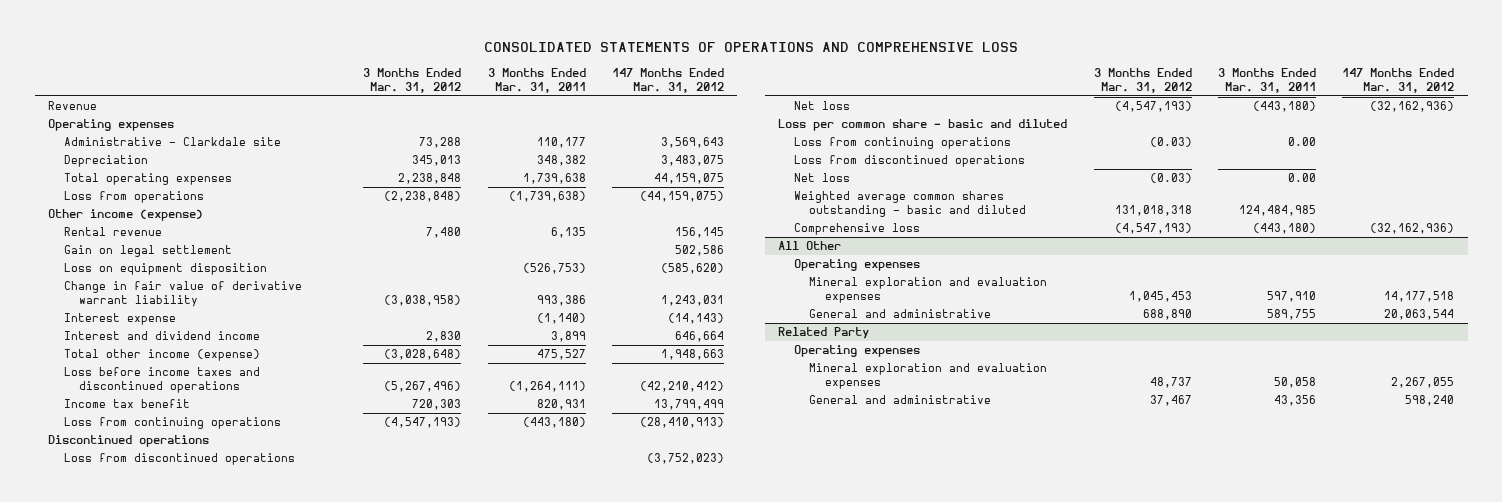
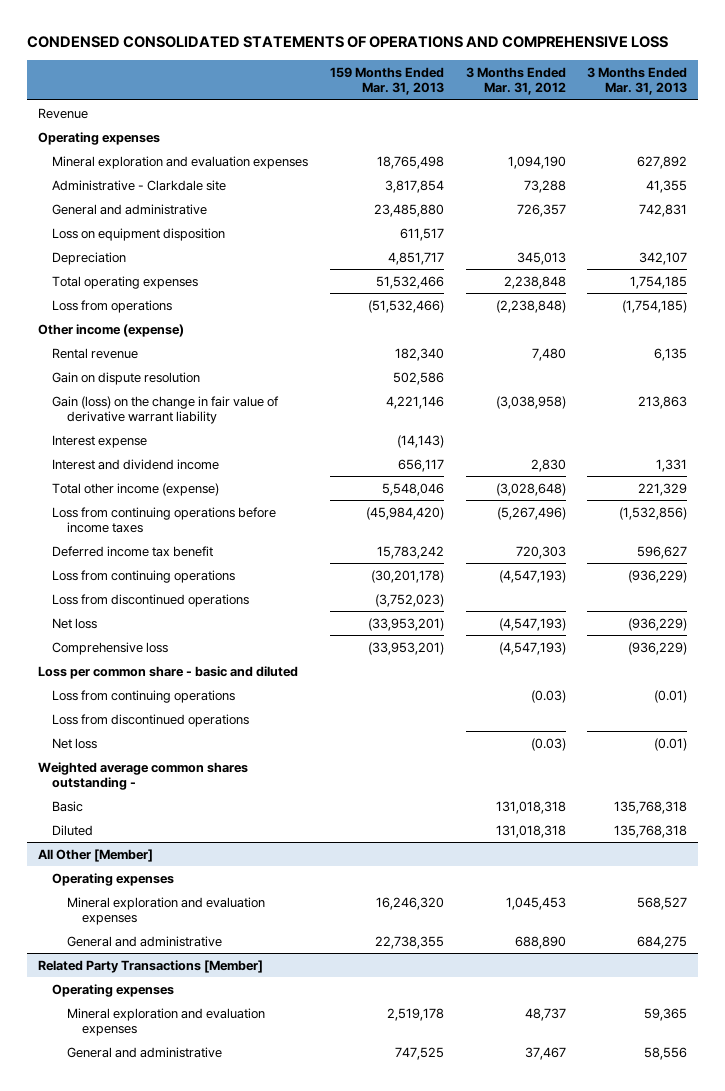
- CONSOLIDATED STATEMENTS OF OPERATIONS AND COMPREHENSIVE LOSS
+ CONDENSED CONSOLIDATED STATEMENTS OF OPERATIONS AND COMPREHENSIVE LOSS
- | 3 Months Ended Mar. 31, 2012 | 3 Months Ended Mar. 31, 2011 | 147 Months Ended Mar. 31, 2012
+ | 159 Months Ended Mar. 31, 2013 | 3 Months Ended Mar. 31, 2012 | 3 Months Ended Mar. 31, 2013
+ Mineral exploration and evaluation expenses | 18,765,498 | 1,094,190 | 627,892
+ General and administrative | 23,485,880 | 726,357 | 742,831
moved up: Loss on equipment disposition | 611,517 | |
- Gain on legal settlement | | | 502,586
- Change in fair value of derivative warrant liability | (3,038,958) | 993,386 | 1,243,031
+ Gain on dispute resolution | 502,586 | |
+ Gain (loss) on the change in fair value of derivative warrant liability | 4,221,146 | (3,038,958) | 213,863
- Loss before income taxes and discontinued operations | (5,267,496) | (1,264,111) | (42,210,412)
- Income tax benefit | 720,303 | 820,931 | 13,799,499
+ Loss from continuing operations before income taxes | (45,984,420) | (5,267,496) | (1,532,856)
+ Deferred income tax benefit | 15,783,242 | 720,303 | 596,627
- Discontinued operations
moved up: Comprehensive loss | (33,953,201) | (4,547,193) | (936,229)
- Weighted average common shares outstanding - basic and diluted | 131,018,318 | 124,484,985 |
- All Other
+ Weighted average common shares outstanding -
+ Basic | | 131,018,318 | 135,768,318
+ Diluted | | 131,018,318 | 135,768,318
+ All Other [Member]
- Related Party
+ Related Party Transactions [Member]

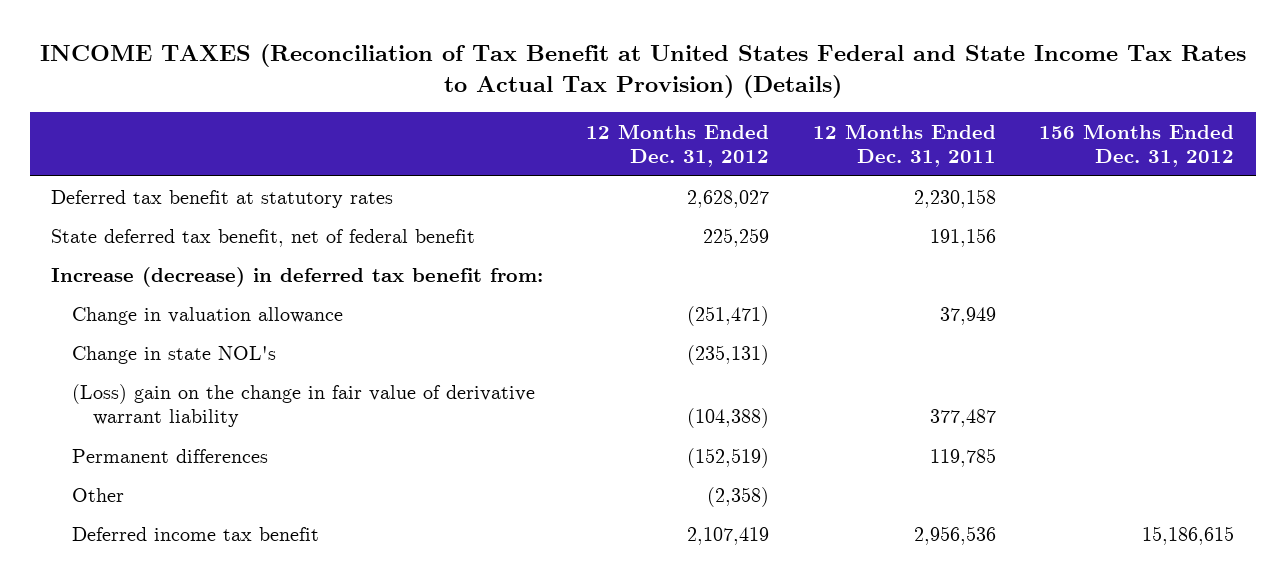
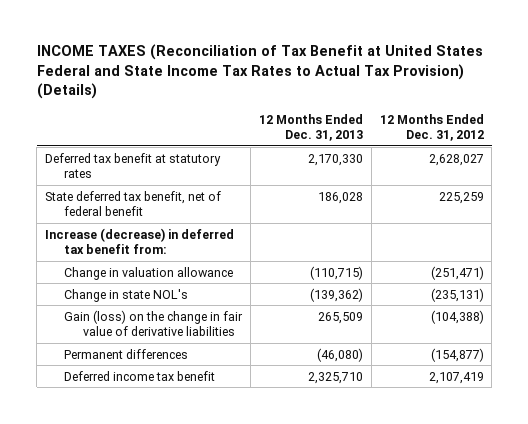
- | 12 Months Ended Dec. 31, 2012 | 12 Months Ended Dec. 31, 2011 | 156 Months Ended Dec. 31, 2012
+ | 12 Months Ended Dec. 31, 2013 | 12 Months Ended Dec. 31, 2012
- (Loss) gain on the change in fair value of derivative warrant liability | (104,388) | 377,487 |
- Permanent differences | (152,519) | 119,785 |
- Other | (2,358) | |
+ Gain (loss) on the change in fair value of derivative liabilities | 265,509 | (104,388)
+ Permanent differences | (46,080) | (154,877)

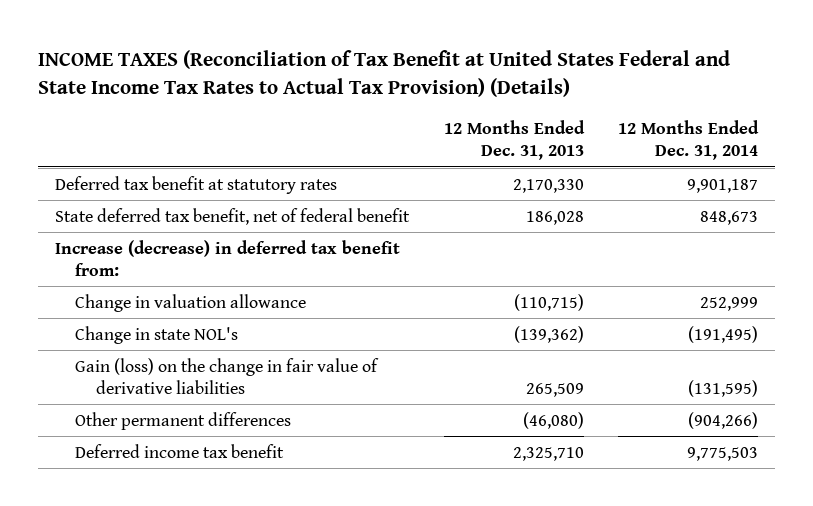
- | 12 Months Ended Dec. 31, 2013 | 12 Months Ended Dec. 31, 2012
+ | 12 Months Ended Dec. 31, 2013 | 12 Months Ended Dec. 31, 2014
- Permanent differences | (46,080) | (154,877)
+ Other permanent differences | (46,080) | (904,266)

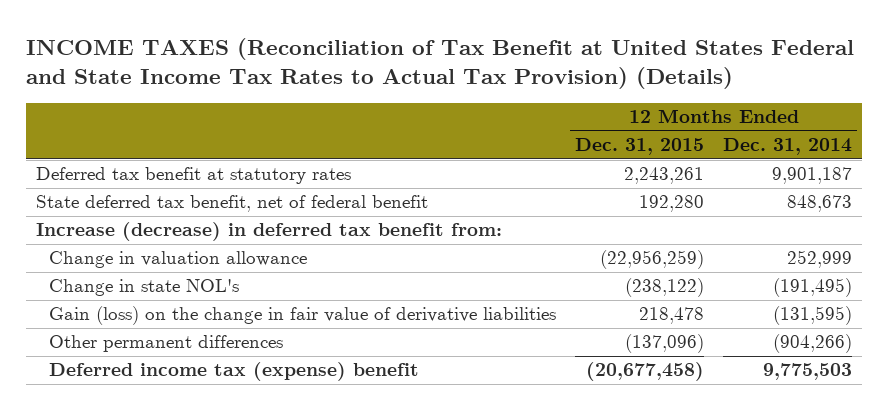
- | 12 Months Ended Dec. 31, 2013 | 12 Months Ended Dec. 31, 2014
+ | 12 Months Ended Dec. 31, 2015 | 12 Months Ended Dec. 31, 2014
- Deferred income tax benefit | 2,325,710 | 9,775,503
+ Deferred income tax (expense) benefit | (20,677,458) | 9,775,503

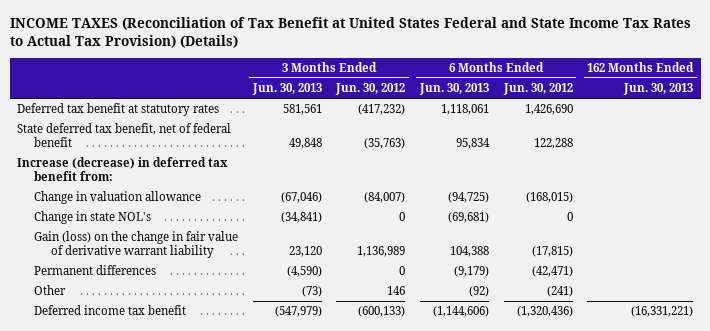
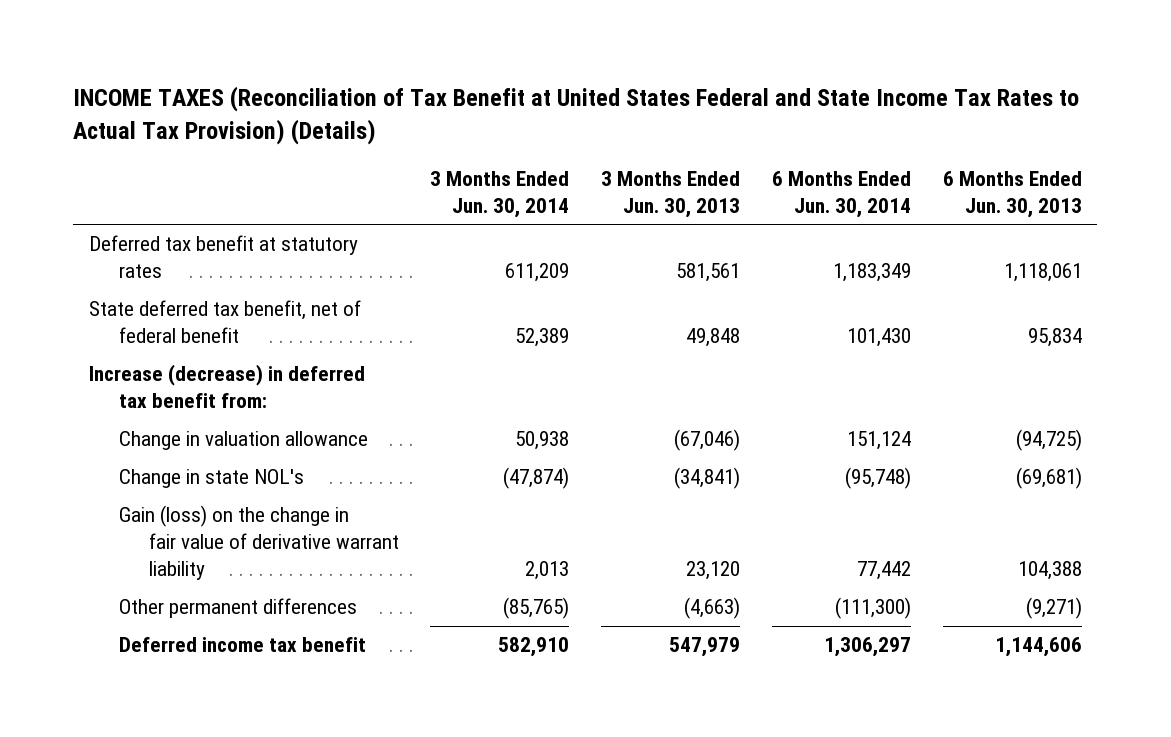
- | 3 Months Ended Jun. 30, 2013 | 3 Months Ended Jun. 30, 2012 | 6 Months Ended Jun. 30, 2013 | 6 Months Ended Jun. 30, 2012 | 162 Months Ended Jun. 30, 2013
+ | 3 Months Ended Jun. 30, 2014 | 3 Months Ended Jun. 30, 2013 | 6 Months Ended Jun. 30, 2014 | 6 Months Ended Jun. 30, 2013
- Permanent differences | (4,590) | 0 | (9,179) | (42,471) |
- Other | (73) | 146 | (92) | (241) |
- Deferred income tax benefit | (547,979) | (600,133) | (1,144,606) | (1,320,436) | (16,331,221)
+ Other permanent differences | (85,765) | (4,663) | (111,300) | (9,271)
+ Deferred income tax benefit | 582,910 | 547,979 | 1,306,297 | 1,144,606

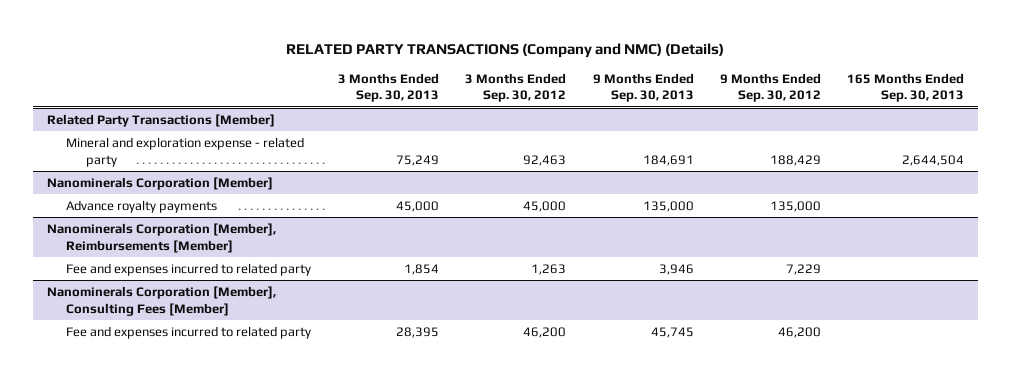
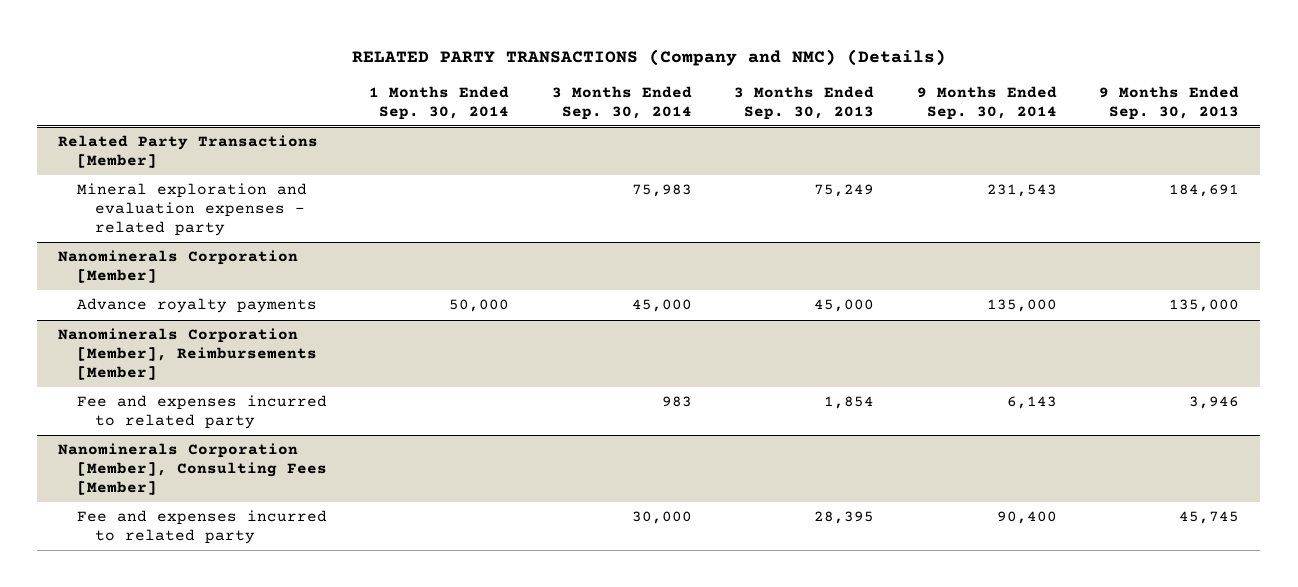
- | 3 Months Ended Sep. 30, 2013 | 3 Months Ended Sep. 30, 2012 | 9 Months Ended Sep. 30, 2013 | 9 Months Ended Sep. 30, 2012 | 165 Months Ended Sep. 30, 2013
+ | 1 Months Ended Sep. 30, 2014 | 3 Months Ended Sep. 30, 2014 | 3 Months Ended Sep. 30, 2013 | 9 Months Ended Sep. 30, 2014 | 9 Months Ended Sep. 30, 2013
@ Related Party Transactions [Member]
- Mineral and exploration expense - related party | 75,249 | 92,463 | 184,691 | 188,429 | 2,644,504
+ Mineral exploration and evaluation expenses - related party | | 75,983 | 75,249 | 231,543 | 184,691

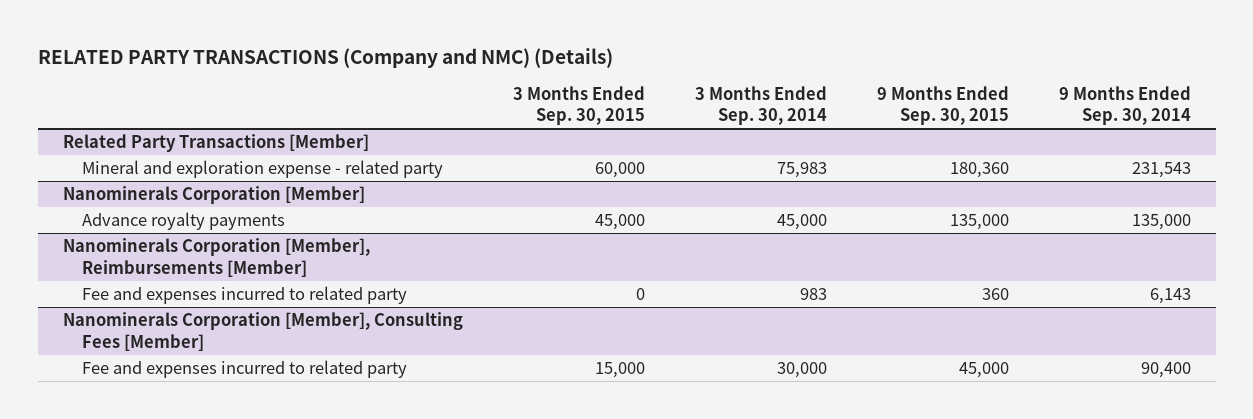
- | 1 Months Ended Sep. 30, 2014 | 3 Months Ended Sep. 30, 2014 | 3 Months Ended Sep. 30, 2013 | 9 Months Ended Sep. 30, 2014 | 9 Months Ended Sep. 30, 2013
+ | 3 Months Ended Sep. 30, 2015 | 3 Months Ended Sep. 30, 2014 | 9 Months Ended Sep. 30, 2015 | 9 Months Ended Sep. 30, 2014
@ Related Party Transactions [Member]
- Mineral exploration and evaluation expenses - related party | | 75,983 | 75,249 | 231,543 | 184,691
+ Mineral and exploration expense - related party | 60,000 | 75,983 | 180,360 | 231,543

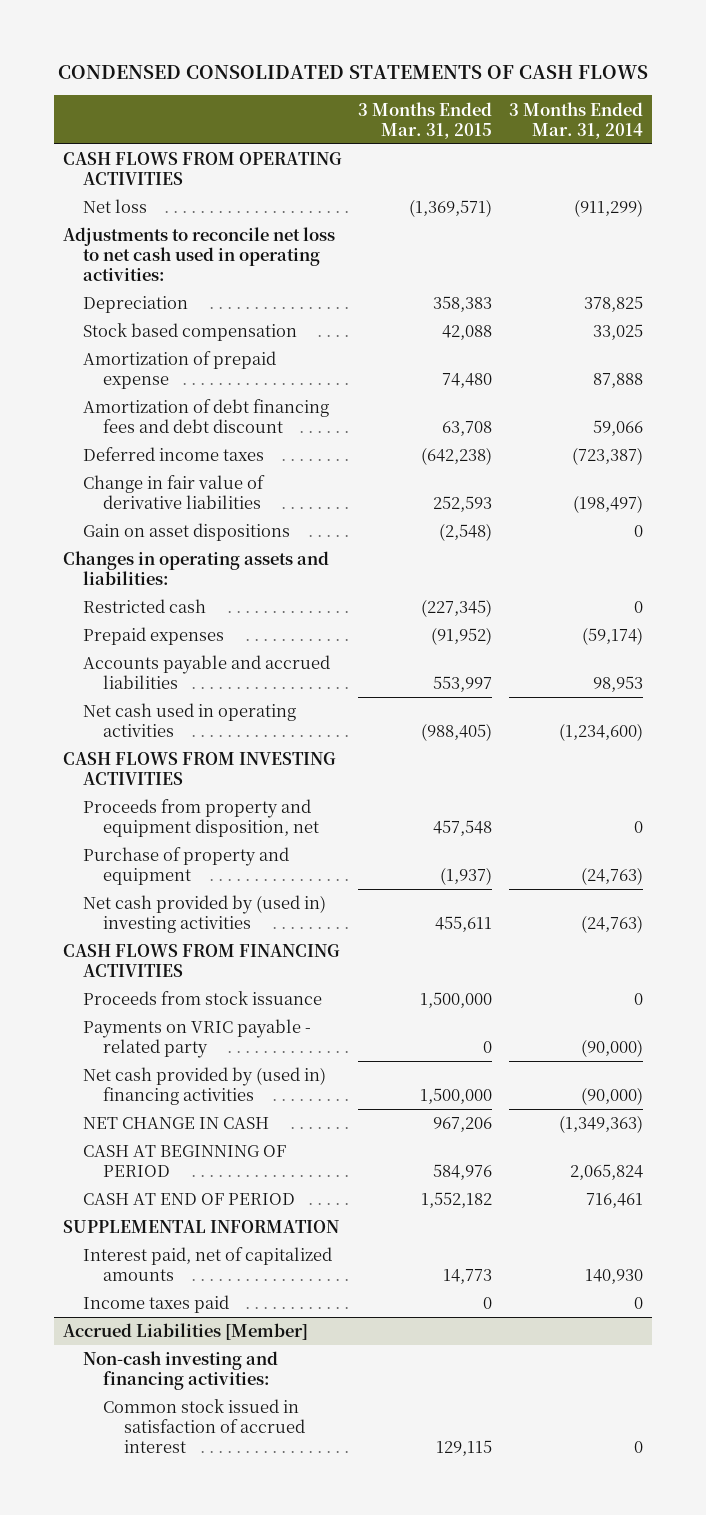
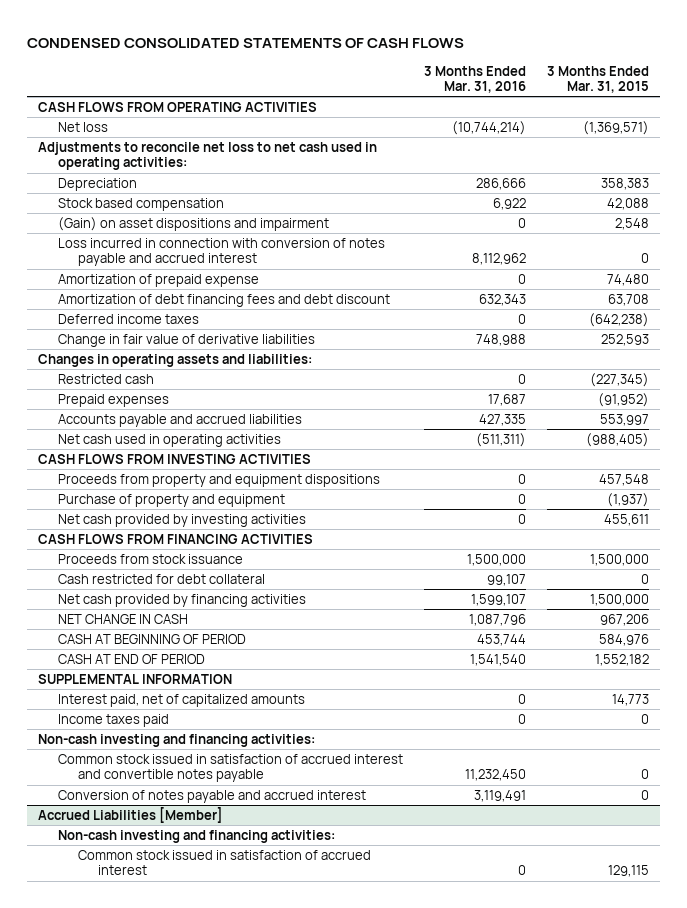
- | 3 Months Ended Mar. 31, 2015 | 3 Months Ended Mar. 31, 2014
+ | 3 Months Ended Mar. 31, 2016 | 3 Months Ended Mar. 31, 2015
+ (Gain) on asset dispositions and impairment | 0 | 2,548
+ Loss incurred in connection with conversion of notes payable and accrued interest | 8,112,962 | 0
- Gain on asset dispositions | (2,548) | 0
- Proceeds from property and equipment disposition, net | 457,548 | 0
+ Proceeds from property and equipment dispositions | 0 | 457,548
- Net cash provided by (used in) investing activities | 455,611 | (24,763)
+ Net cash provided by investing activities | 0 | 455,611
- Payments on VRIC payable - related party | 0 | (90,000)
- Net cash provided by (used in) financing activities | 1,500,000 | (90,000)
+ Cash restricted for debt collateral | 99,107 | 0
+ Net cash provided by financing activities | 1,599,107 | 1,500,000
+ Non-cash investing and financing activities:
+ Common stock issued in satisfaction of accrued interest and convertible notes payable | 11,232,450 | 0
+ Conversion of notes payable and accrued interest | 3,119,491 | 0

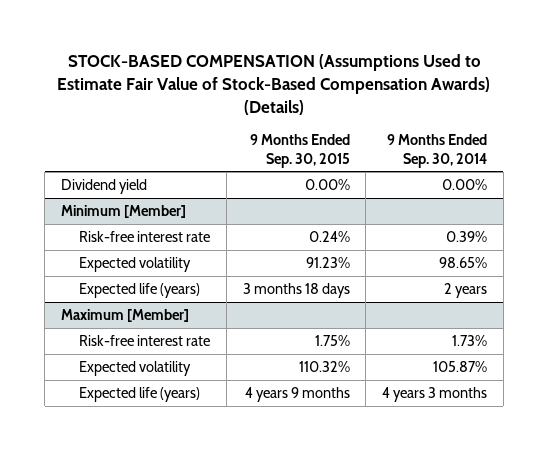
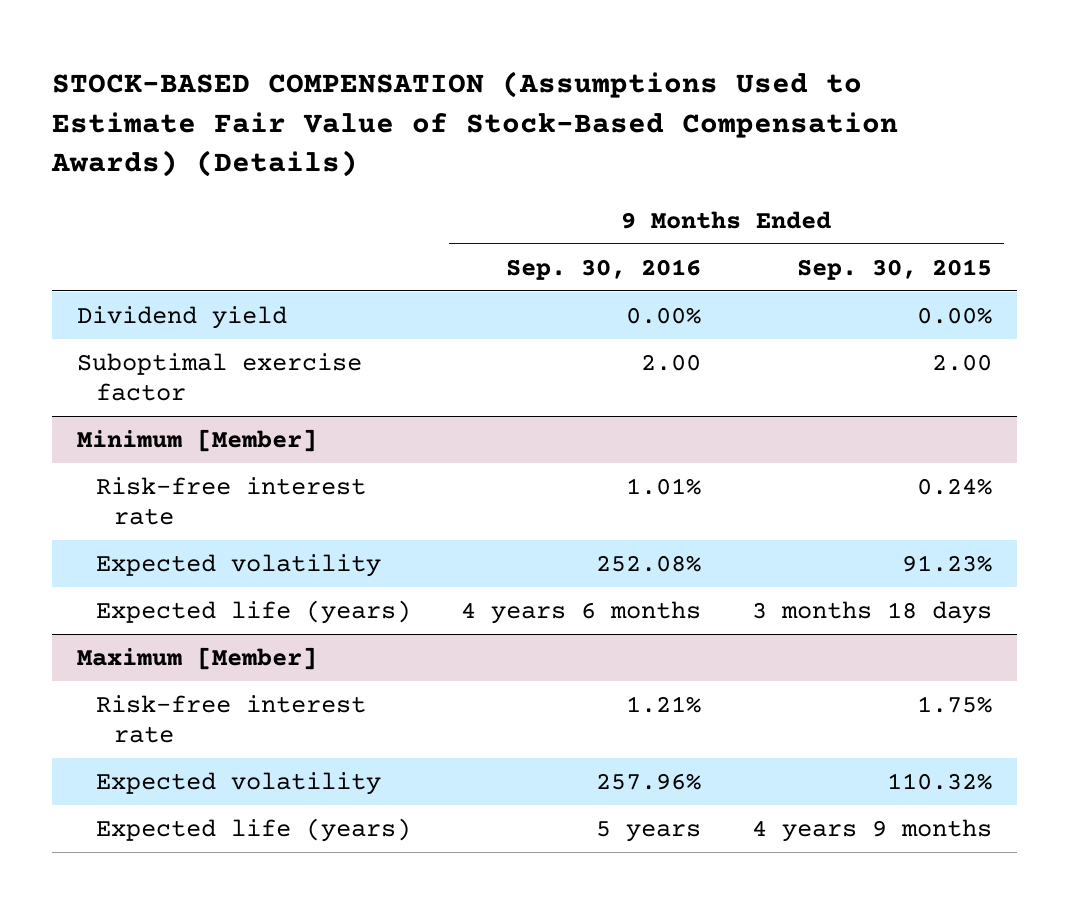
- | 9 Months Ended Sep. 30, 2015 | 9 Months Ended Sep. 30, 2014
+ | 9 Months Ended Sep. 30, 2016 | 9 Months Ended Sep. 30, 2015
+ Suboptimal exercise factor | 2.00 | 2.00

